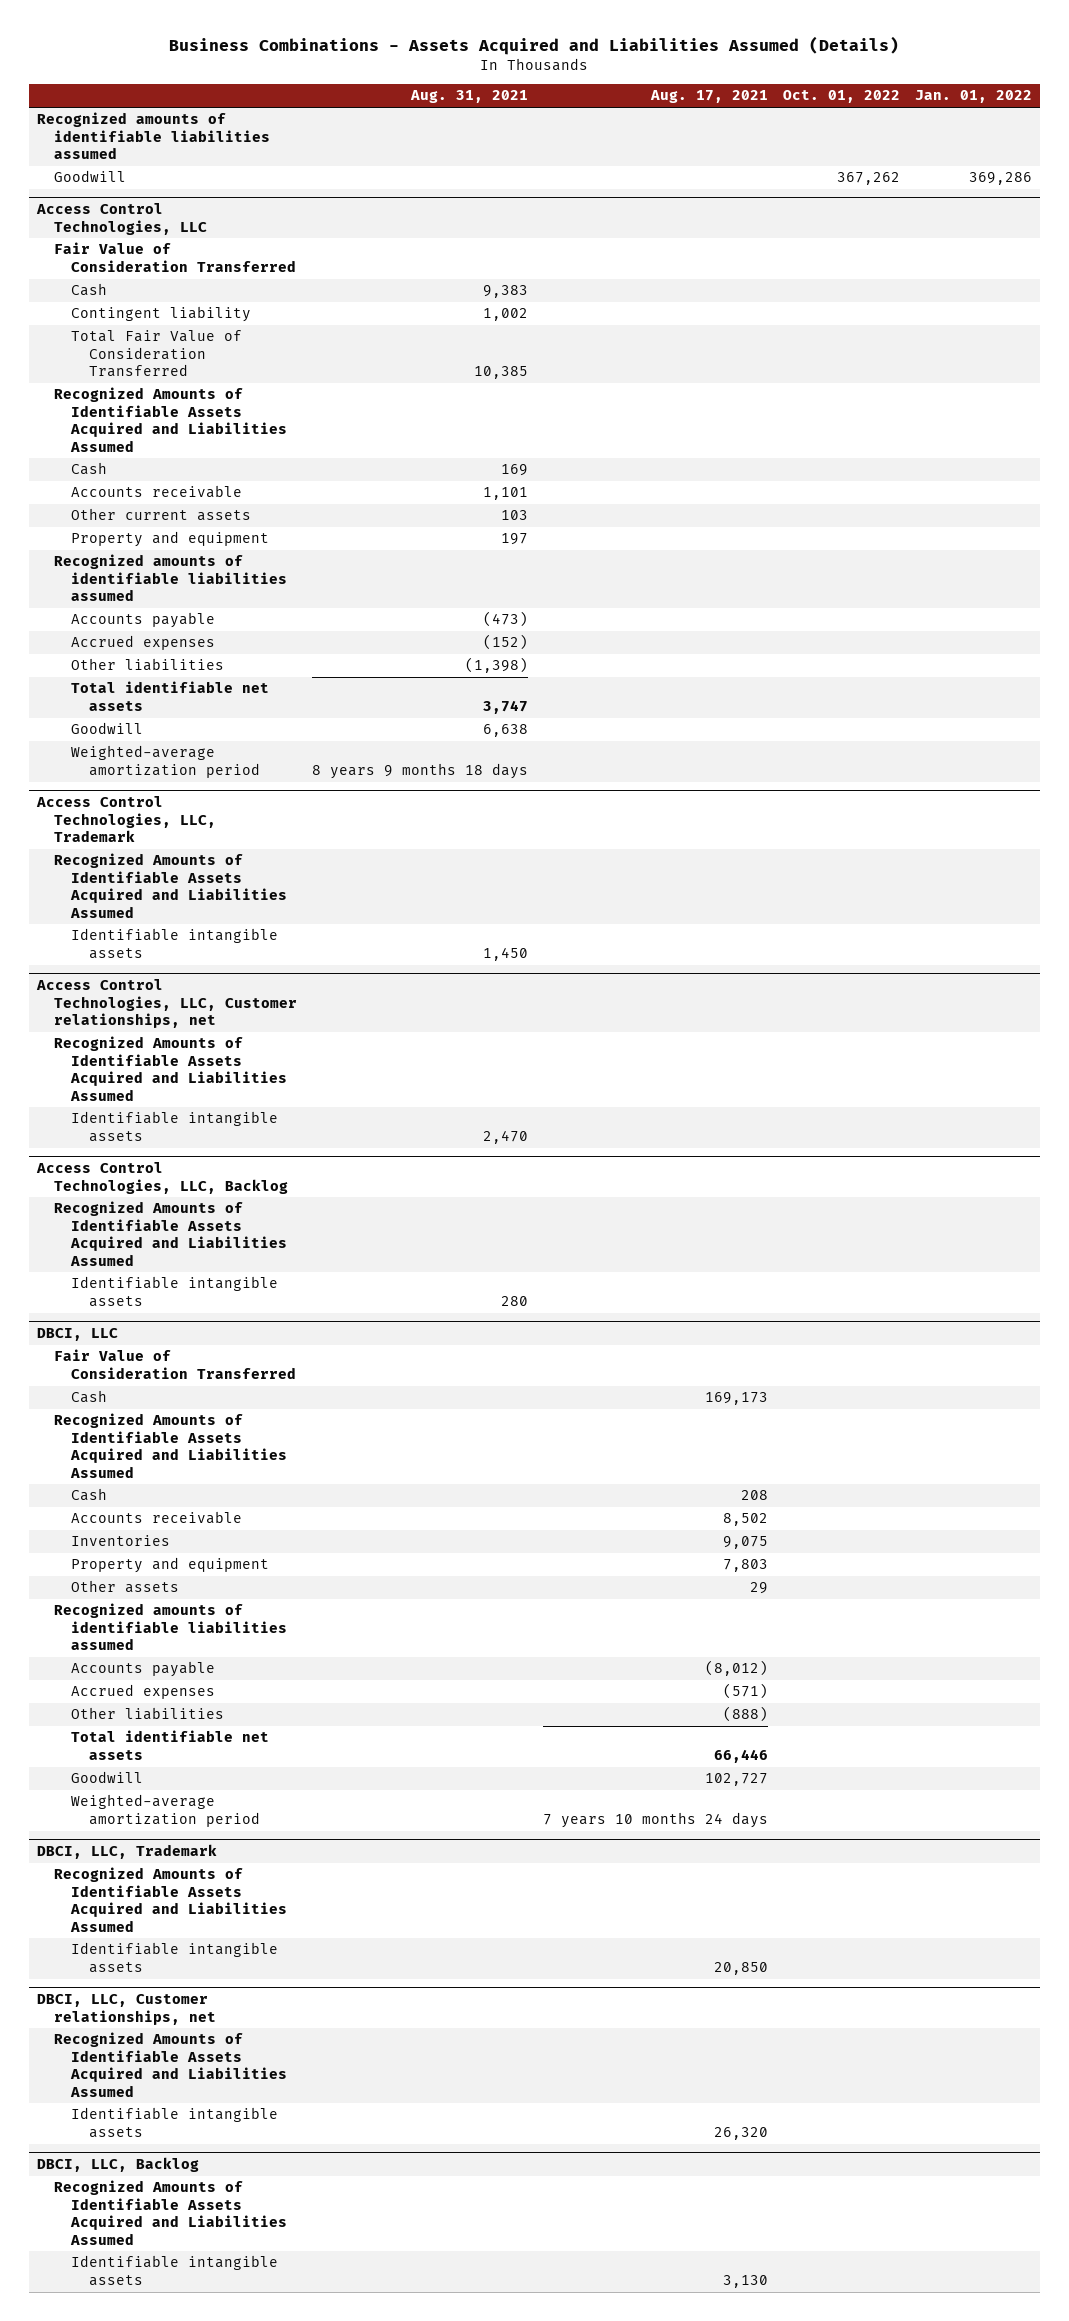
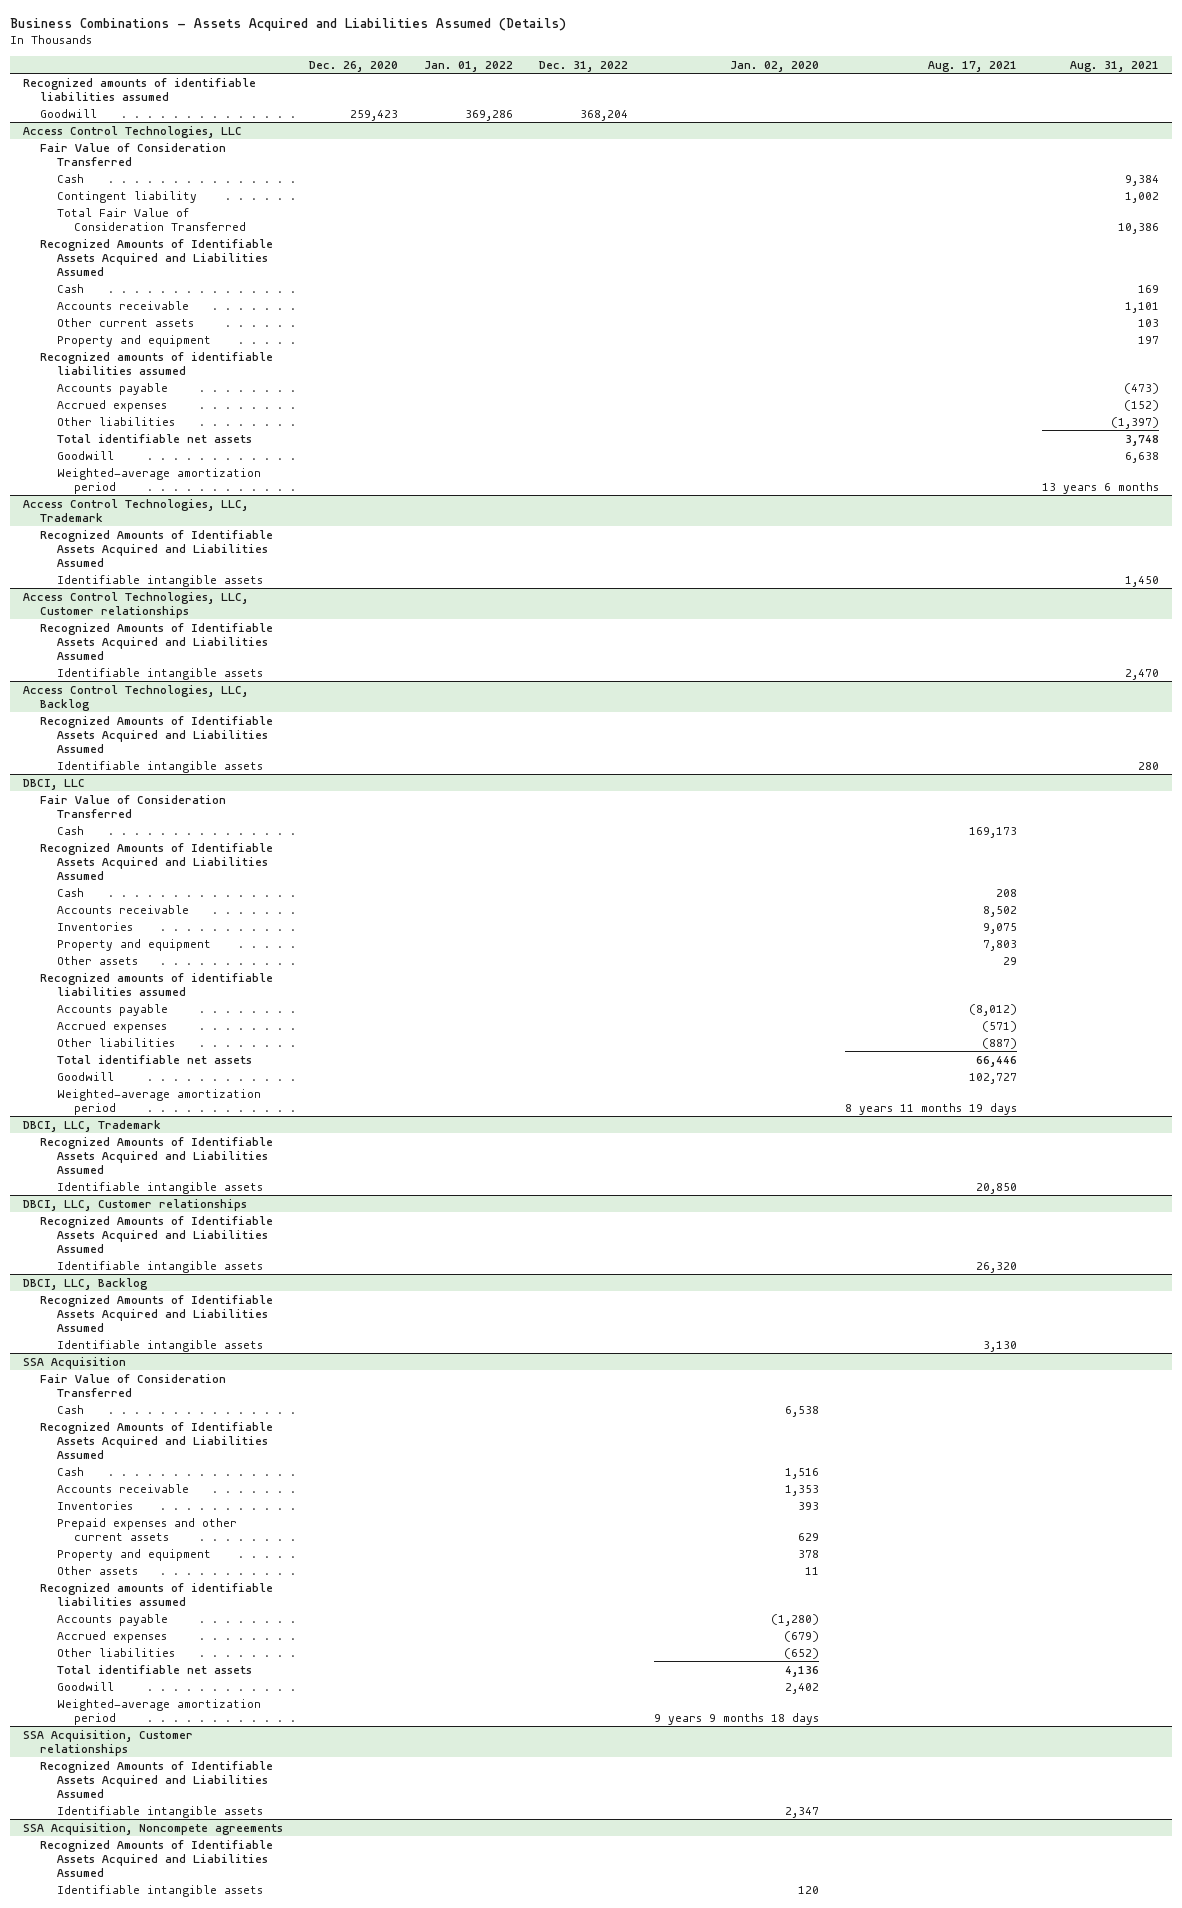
- | Aug. 31, 2021 | Aug. 17, 2021 | Oct. 01, 2022 | Jan. 01, 2022
+ | Dec. 26, 2020 | Jan. 01, 2022 | Dec. 31, 2022 | Jan. 02, 2020 | Aug. 17, 2021 | Aug. 31, 2021
@ Access Control Technologies, LLC
- Cash | 9,383 | | |
+ Cash | | | | | | 9,384
- Total Fair Value of Consideration Transferred | 10,385 | | |
+ Total Fair Value of Consideration Transferred | | | | | | 10,386
- Other liabilities | (1,398) | | |
- Total identifiable net assets | 3,747 | | |
+ Other liabilities | | | | | | (1,397)
+ Total identifiable net assets | | | | | | 3,748
- Weighted-average amortization period | 8 years 9 months 18 days | | |
+ Weighted-average amortization period | | | | | | 13 years 6 months
- Access Control Technologies, LLC, Customer relationships, net
+ Access Control Technologies, LLC, Customer relationships
@ DBCI, LLC
- Other liabilities | | (888) | |
+ Other liabilities | | | | | (887) |
- Weighted-average amortization period | | 7 years 10 months 24 days | |
+ Weighted-average amortization period | | | | | 8 years 11 months 19 days |
- DBCI, LLC, Customer relationships, net
+ DBCI, LLC, Customer relationships
+ SSA Acquisition
+ Fair Value of Consideration Transferred
+ Cash | | | | 6,538 | |
+ Recognized Amounts of Identifiable Assets Acquired and Liabilities Assumed
+ Cash | | | | 1,516 | |
+ Accounts receivable | | | | 1,353 | |
+ Inventories | | | | 393 | |
+ Prepaid expenses and other current assets | | | | 629 | |
+ Property and equipment | | | | 378 | |
+ Other assets | | | | 11 | |
+ Recognized amounts of identifiable liabilities assumed
+ Accounts payable | | | | (1,280) | |
+ Accrued expenses | | | | (679) | |
+ Other liabilities | | | | (652) | |
+ Total identifiable net assets | | | | 4,136 | |
+ Goodwill | | | | 2,402 | |
+ Weighted-average amortization period | | | | 9 years 9 months 18 days | |
+ SSA Acquisition, Customer relationships
+ Recognized Amounts of Identifiable Assets Acquired and Liabilities Assumed
+ Identifiable intangible assets | | | | 2,347 | |
+ SSA Acquisition, Noncompete agreements
+ Recognized Amounts of Identifiable Assets Acquired and Liabilities Assumed
+ Identifiable intangible assets | | | | 120 | |

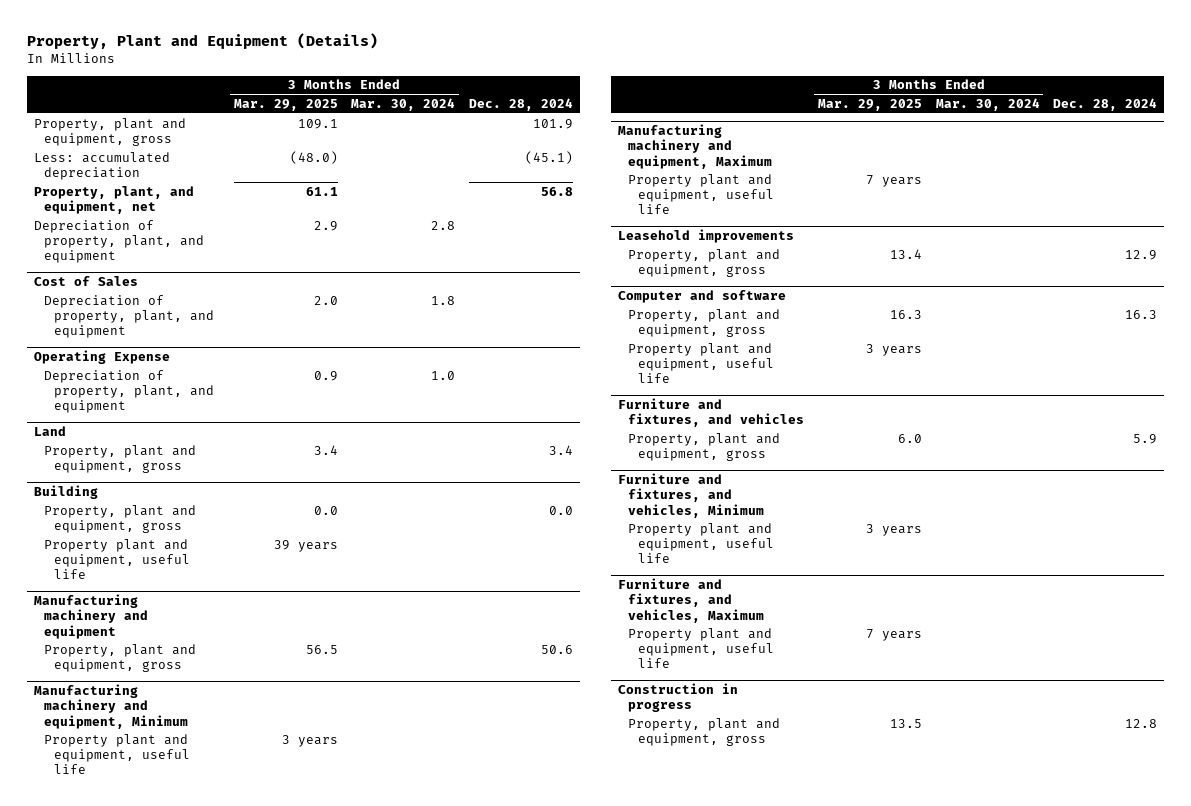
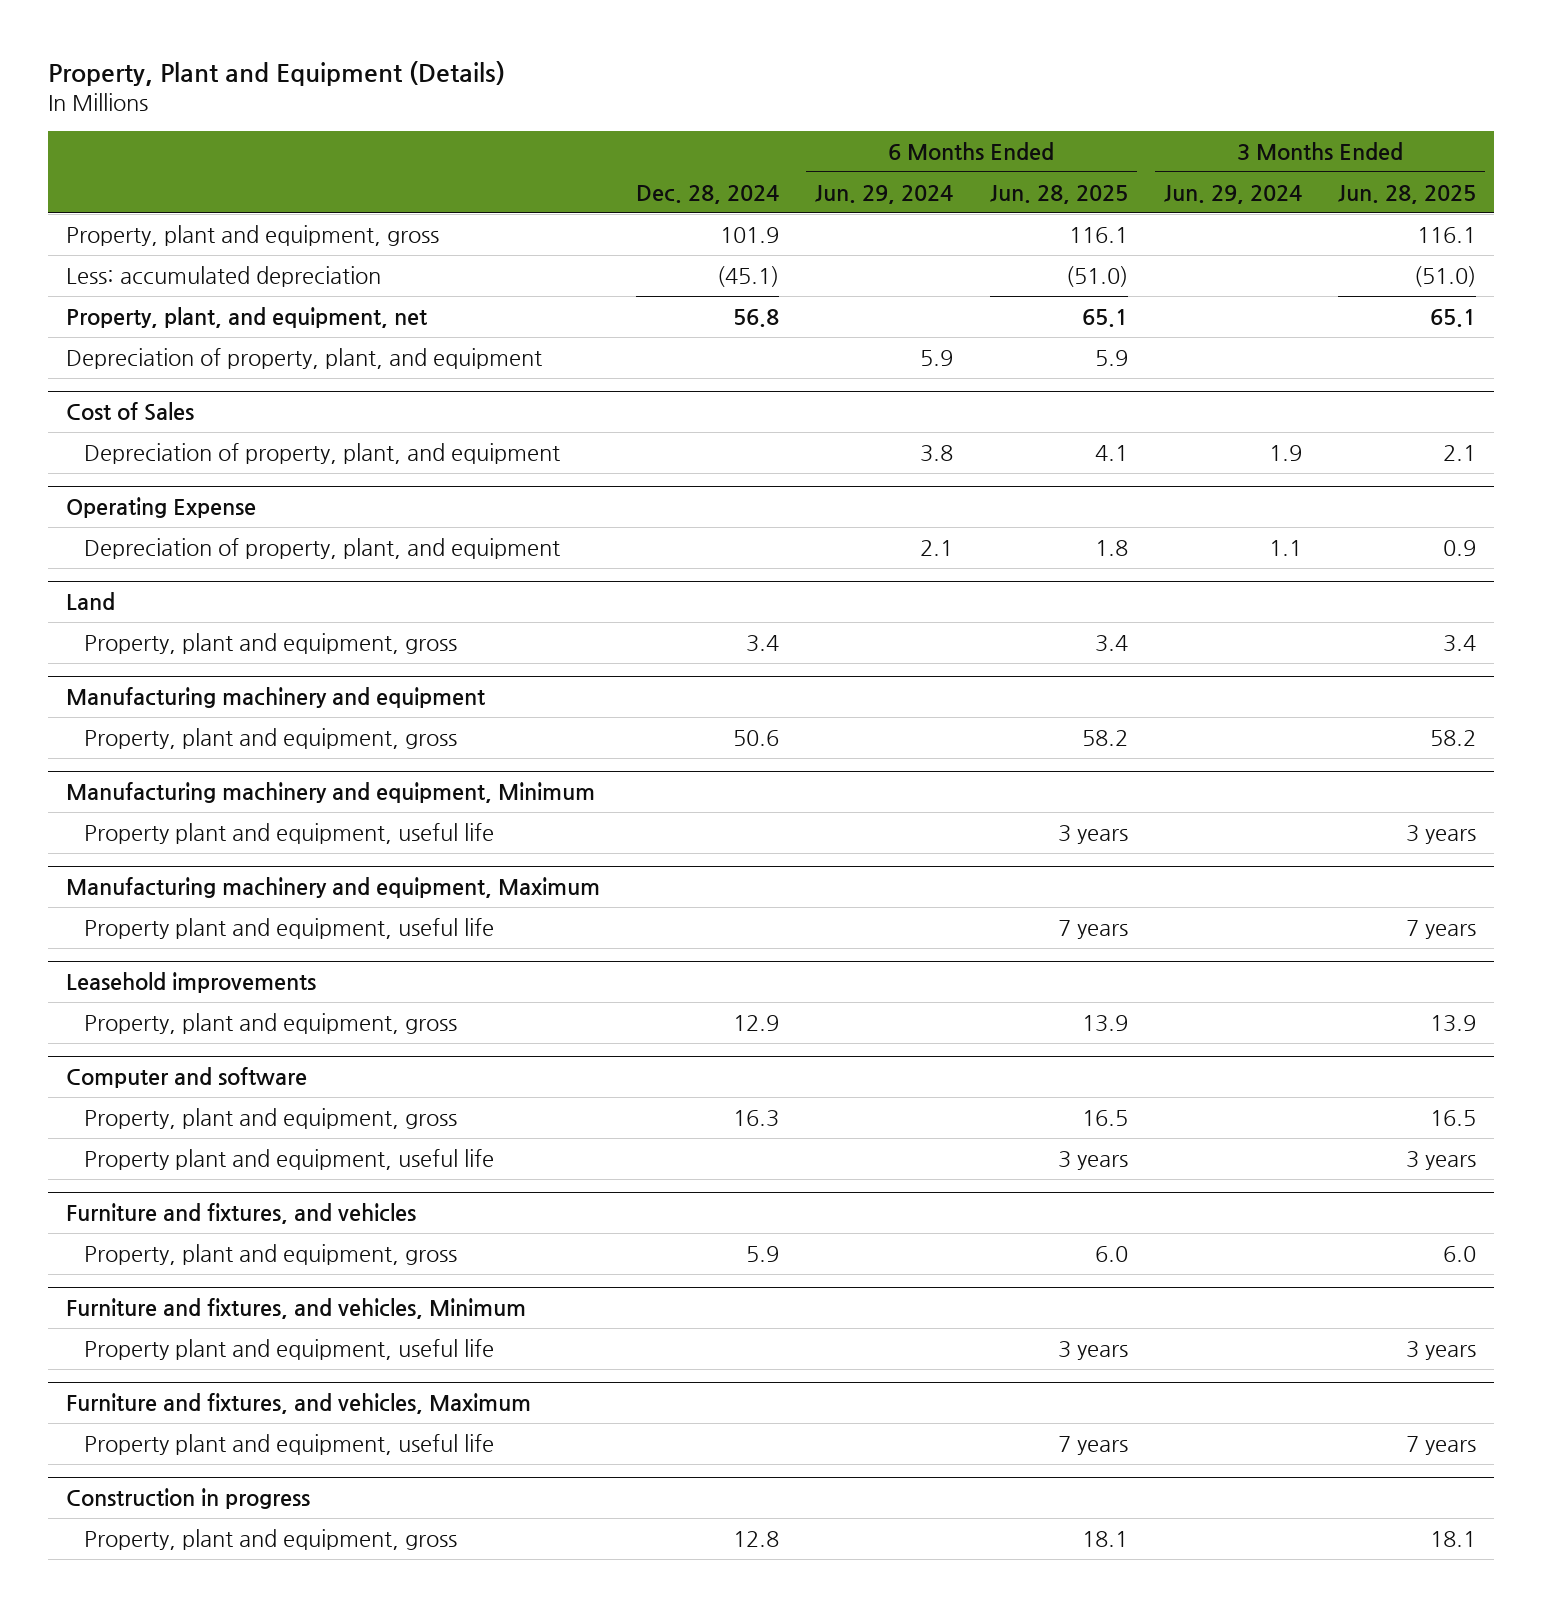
- | 3 Months Ended Mar. 29, 2025 | 3 Months Ended Mar. 30, 2024 | Dec. 28, 2024
+ | Dec. 28, 2024 | 6 Months Ended Jun. 29, 2024 | 6 Months Ended Jun. 28, 2025 | 3 Months Ended Jun. 29, 2024 | 3 Months Ended Jun. 28, 2025
- Building
- Property, plant and equipment, gross | 0.0 | | 0.0
- Property plant and equipment, useful life | 39 years | |

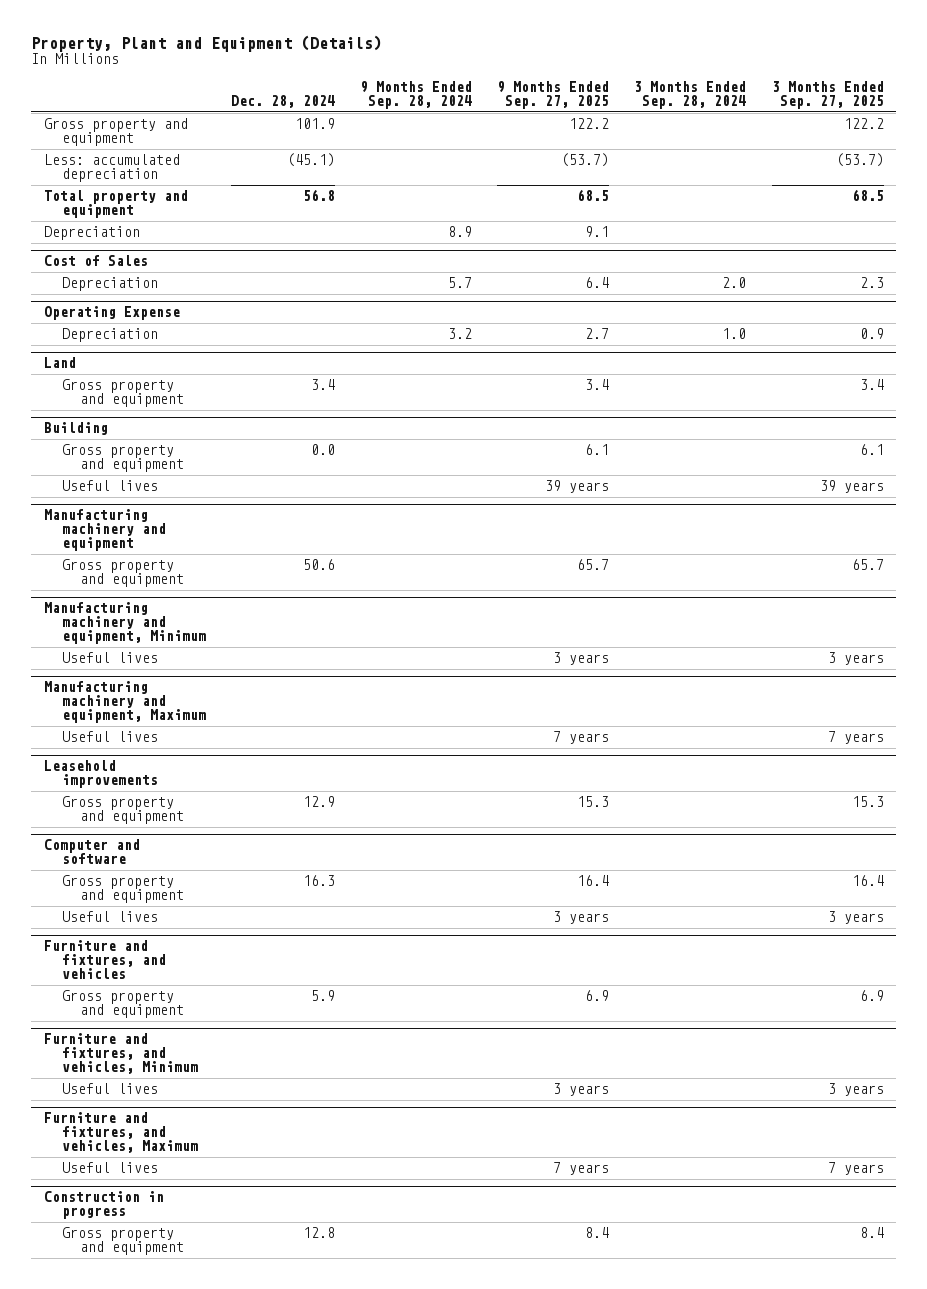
- | Dec. 28, 2024 | 6 Months Ended Jun. 29, 2024 | 6 Months Ended Jun. 28, 2025 | 3 Months Ended Jun. 29, 2024 | 3 Months Ended Jun. 28, 2025
+ | Dec. 28, 2024 | 9 Months Ended Sep. 28, 2024 | 9 Months Ended Sep. 27, 2025 | 3 Months Ended Sep. 28, 2024 | 3 Months Ended Sep. 27, 2025
- Property, plant and equipment, gross | 101.9 | | 116.1 | | 116.1
+ Gross property and equipment | 101.9 | | 122.2 | | 122.2
- Property, plant, and equipment, net | 56.8 | | 65.1 | | 65.1
- Depreciation of property, plant, and equipment | | 5.9 | 5.9 | |
+ Total property and equipment | 56.8 | | 68.5 | | 68.5
+ Depreciation | | 8.9 | 9.1 | |
@ Cost of Sales
- Depreciation of property, plant, and equipment | | 3.8 | 4.1 | 1.9 | 2.1
+ Depreciation | | 5.7 | 6.4 | 2.0 | 2.3
@ Operating Expense
- Depreciation of property, plant, and equipment | | 2.1 | 1.8 | 1.1 | 0.9
+ Depreciation | | 3.2 | 2.7 | 1.0 | 0.9
@ Land
- Property, plant and equipment, gross | 3.4 | | 3.4 | | 3.4
+ Gross property and equipment | 3.4 | | 3.4 | | 3.4
+ Building
+ Gross property and equipment | 0.0 | | 6.1 | | 6.1
+ Useful lives | | | 39 years | | 39 years
@ Manufacturing machinery and equipment
- Property, plant and equipment, gross | 50.6 | | 58.2 | | 58.2
+ Gross property and equipment | 50.6 | | 65.7 | | 65.7
@ Manufacturing machinery and equipment, Minimum
- Property plant and equipment, useful life | | | 3 years | | 3 years
+ Useful lives | | | 3 years | | 3 years
@ Manufacturing machinery and equipment, Maximum
- Property plant and equipment, useful life | | | 7 years | | 7 years
+ Useful lives | | | 7 years | | 7 years
@ Leasehold improvements
- Property, plant and equipment, gross | 12.9 | | 13.9 | | 13.9
+ Gross property and equipment | 12.9 | | 15.3 | | 15.3
@ Computer and software
- Property, plant and equipment, gross | 16.3 | | 16.5 | | 16.5
- Property plant and equipment, useful life | | | 3 years | | 3 years
+ Gross property and equipment | 16.3 | | 16.4 | | 16.4
+ Useful lives | | | 3 years | | 3 years
@ Furniture and fixtures, and vehicles
- Property, plant and equipment, gross | 5.9 | | 6.0 | | 6.0
+ Gross property and equipment | 5.9 | | 6.9 | | 6.9
@ Furniture and fixtures, and vehicles, Minimum
- Property plant and equipment, useful life | | | 3 years | | 3 years
+ Useful lives | | | 3 years | | 3 years
@ Furniture and fixtures, and vehicles, Maximum
- Property plant and equipment, useful life | | | 7 years | | 7 years
+ Useful lives | | | 7 years | | 7 years
@ Construction in progress
- Property, plant and equipment, gross | 12.8 | | 18.1 | | 18.1
+ Gross property and equipment | 12.8 | | 8.4 | | 8.4

